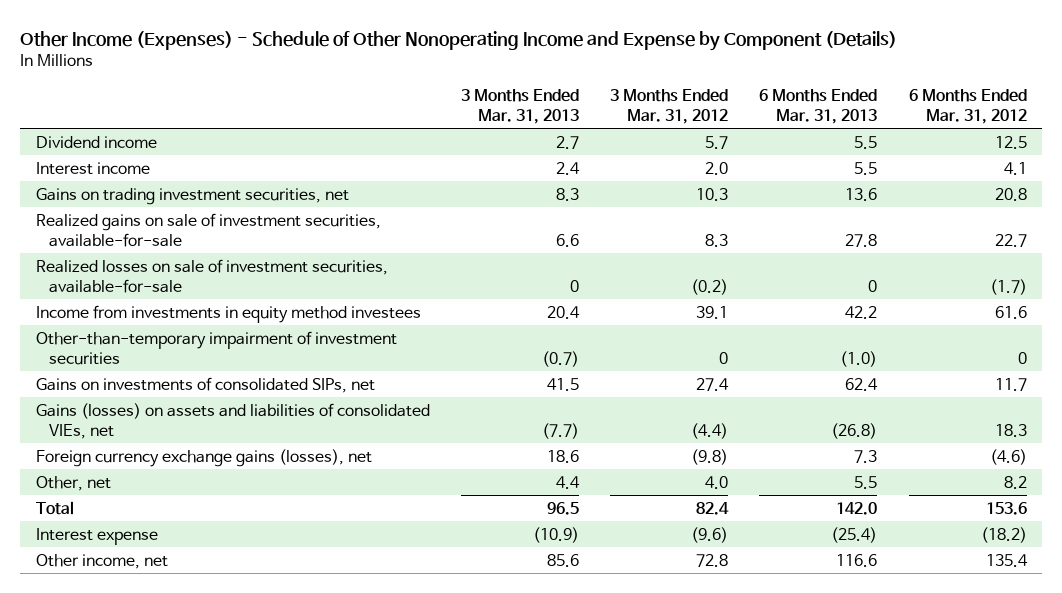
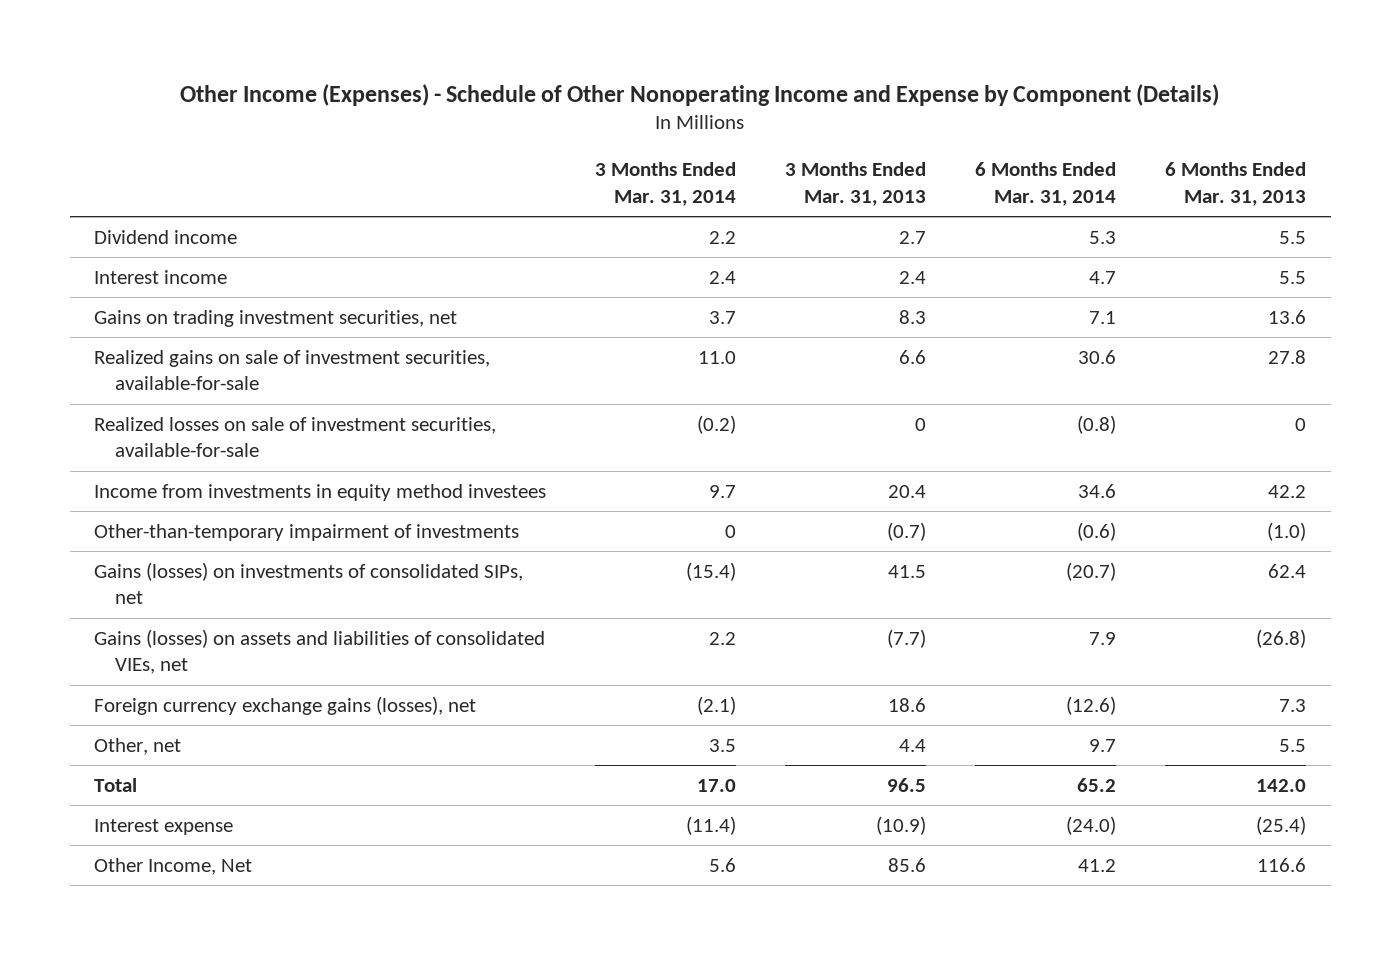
- | 3 Months Ended Mar. 31, 2013 | 3 Months Ended Mar. 31, 2012 | 6 Months Ended Mar. 31, 2013 | 6 Months Ended Mar. 31, 2012
+ | 3 Months Ended Mar. 31, 2014 | 3 Months Ended Mar. 31, 2013 | 6 Months Ended Mar. 31, 2014 | 6 Months Ended Mar. 31, 2013
- Other-than-temporary impairment of investment securities | (0.7) | 0 | (1.0) | 0
- Gains on investments of consolidated SIPs, net | 41.5 | 27.4 | 62.4 | 11.7
+ Other-than-temporary impairment of investments | 0 | (0.7) | (0.6) | (1.0)
+ Gains (losses) on investments of consolidated SIPs, net | (15.4) | 41.5 | (20.7) | 62.4
- Other income, net | 85.6 | 72.8 | 116.6 | 135.4
+ Other Income, Net | 5.6 | 85.6 | 41.2 | 116.6

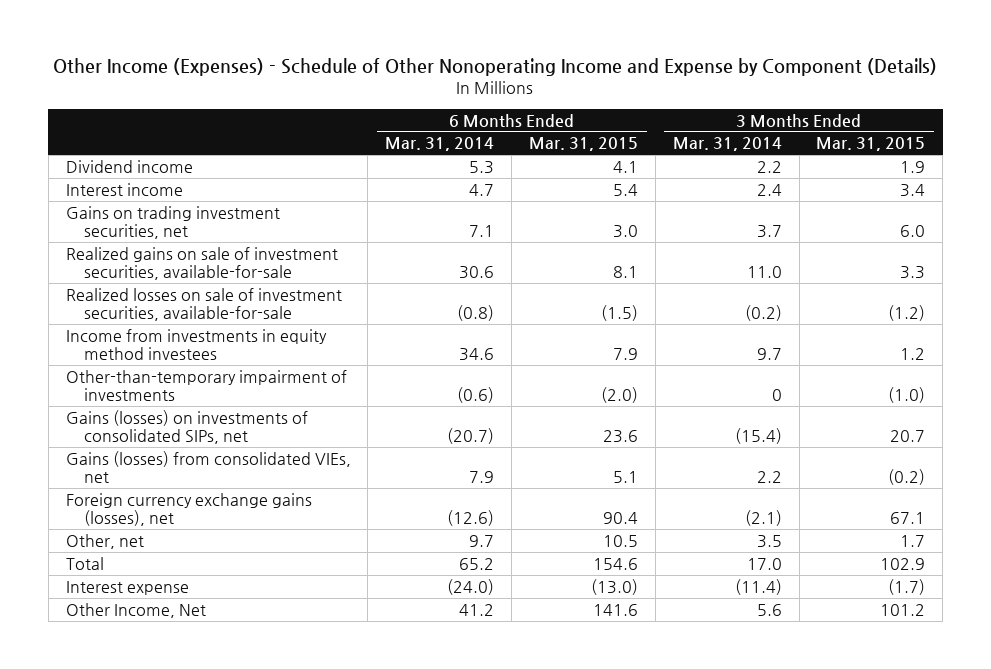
- | 3 Months Ended Mar. 31, 2014 | 3 Months Ended Mar. 31, 2013 | 6 Months Ended Mar. 31, 2014 | 6 Months Ended Mar. 31, 2013
+ | 6 Months Ended Mar. 31, 2014 | 6 Months Ended Mar. 31, 2015 | 3 Months Ended Mar. 31, 2014 | 3 Months Ended Mar. 31, 2015
- Gains (losses) on assets and liabilities of consolidated VIEs, net | 2.2 | (7.7) | 7.9 | (26.8)
+ Gains (losses) from consolidated VIEs, net | 7.9 | 5.1 | 2.2 | (0.2)

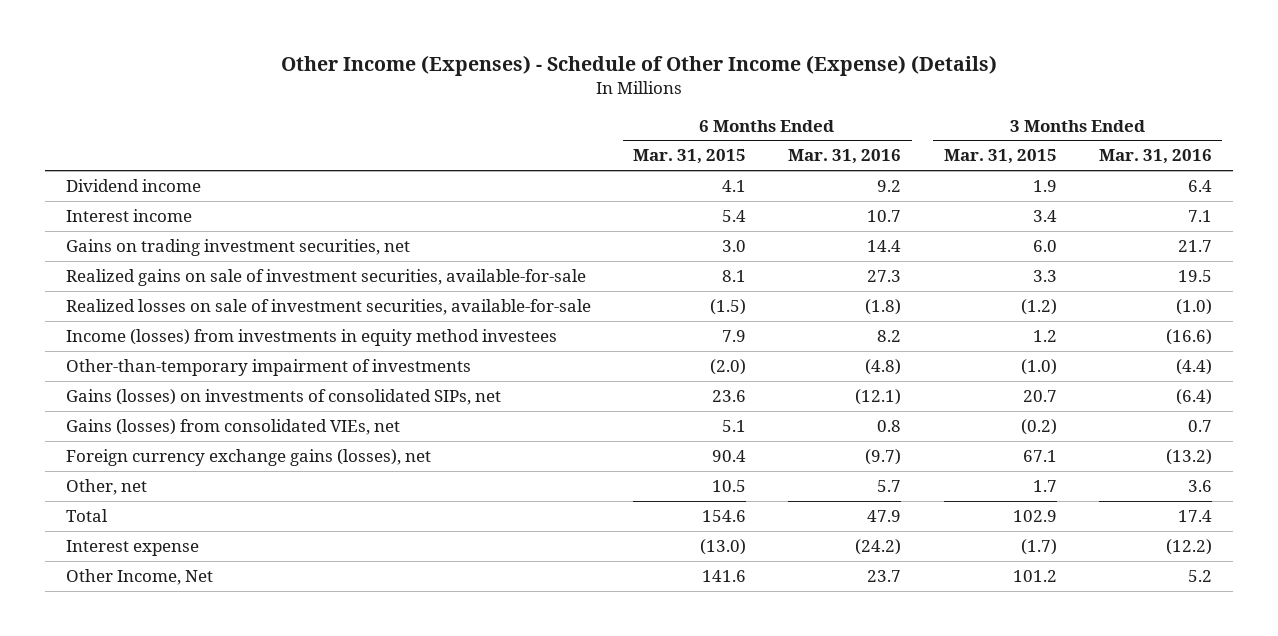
- Other Income (Expenses) - Schedule of Other Nonoperating Income and Expense by Component (Details)
+ Other Income (Expenses) - Schedule of Other Income (Expense) (Details)
- | 6 Months Ended Mar. 31, 2014 | 6 Months Ended Mar. 31, 2015 | 3 Months Ended Mar. 31, 2014 | 3 Months Ended Mar. 31, 2015
+ | 6 Months Ended Mar. 31, 2015 | 6 Months Ended Mar. 31, 2016 | 3 Months Ended Mar. 31, 2015 | 3 Months Ended Mar. 31, 2016
- Income from investments in equity method investees | 34.6 | 7.9 | 9.7 | 1.2
+ Income (losses) from investments in equity method investees | 7.9 | 8.2 | 1.2 | (16.6)

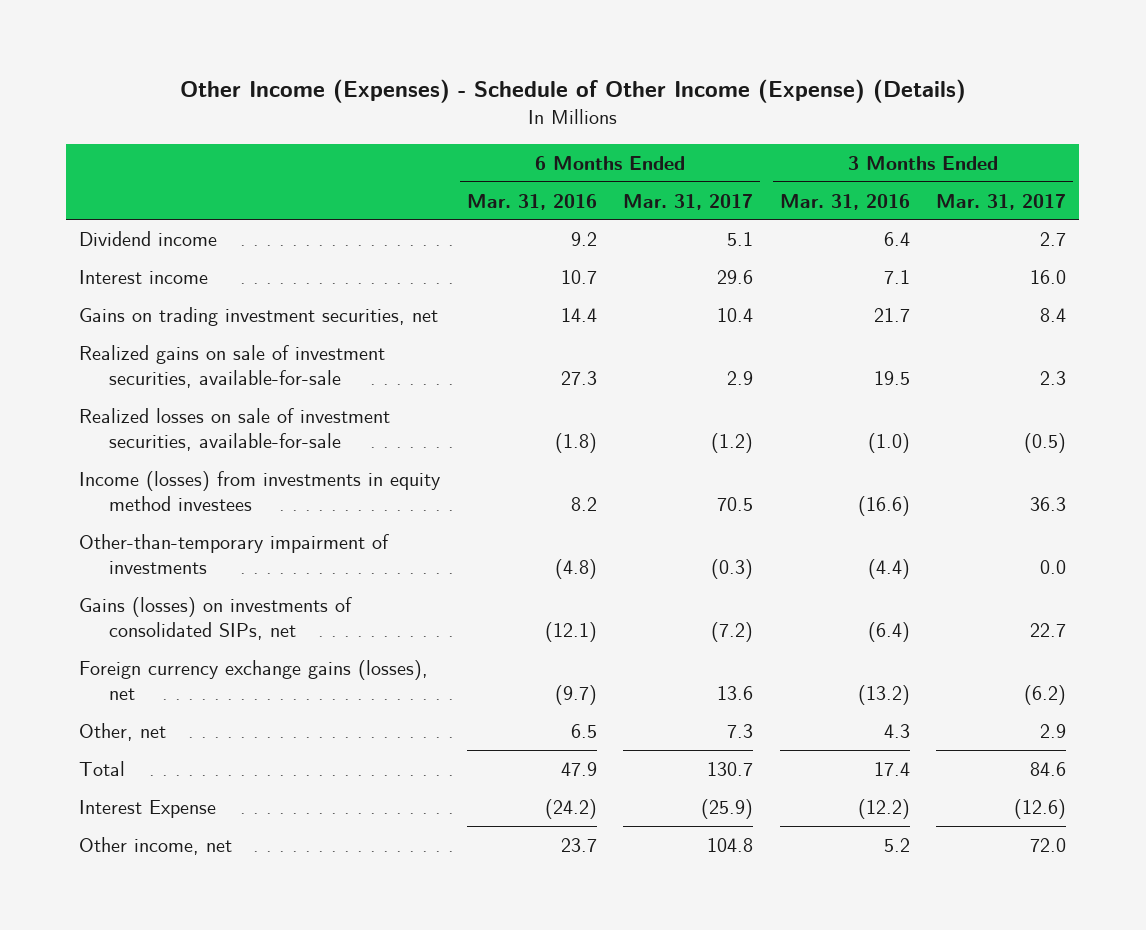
- | 6 Months Ended Mar. 31, 2015 | 6 Months Ended Mar. 31, 2016 | 3 Months Ended Mar. 31, 2015 | 3 Months Ended Mar. 31, 2016
+ | 6 Months Ended Mar. 31, 2016 | 6 Months Ended Mar. 31, 2017 | 3 Months Ended Mar. 31, 2016 | 3 Months Ended Mar. 31, 2017
- Gains (losses) from consolidated VIEs, net | 5.1 | 0.8 | (0.2) | 0.7
- Other, net | 10.5 | 5.7 | 1.7 | 3.6
+ Other, net | 6.5 | 7.3 | 4.3 | 2.9
- Interest expense | (13.0) | (24.2) | (1.7) | (12.2)
- Other Income, Net | 141.6 | 23.7 | 101.2 | 5.2
+ Interest Expense | (24.2) | (25.9) | (12.2) | (12.6)
+ Other income, net | 23.7 | 104.8 | 5.2 | 72.0

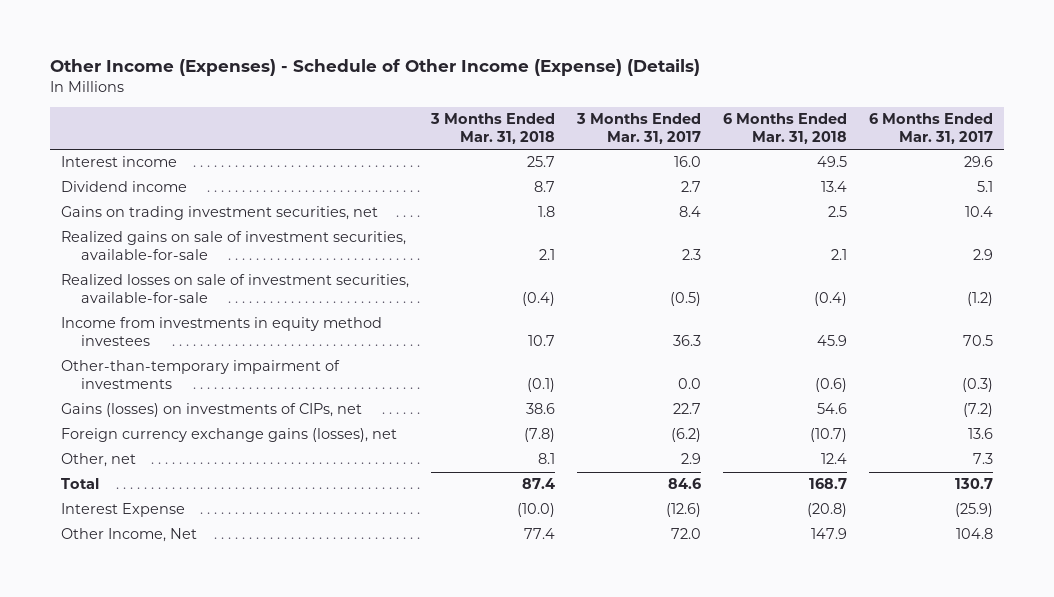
- | 6 Months Ended Mar. 31, 2016 | 6 Months Ended Mar. 31, 2017 | 3 Months Ended Mar. 31, 2016 | 3 Months Ended Mar. 31, 2017
+ | 3 Months Ended Mar. 31, 2018 | 3 Months Ended Mar. 31, 2017 | 6 Months Ended Mar. 31, 2018 | 6 Months Ended Mar. 31, 2017
moved down: Dividend income | 8.7 | 2.7 | 13.4 | 5.1
- Income (losses) from investments in equity method investees | 8.2 | 70.5 | (16.6) | 36.3
+ Income from investments in equity method investees | 10.7 | 36.3 | 45.9 | 70.5
- Gains (losses) on investments of consolidated SIPs, net | (12.1) | (7.2) | (6.4) | 22.7
+ Gains (losses) on investments of CIPs, net | 38.6 | 22.7 | 54.6 | (7.2)
- Other income, net | 23.7 | 104.8 | 5.2 | 72.0
+ Other Income, Net | 77.4 | 72.0 | 147.9 | 104.8

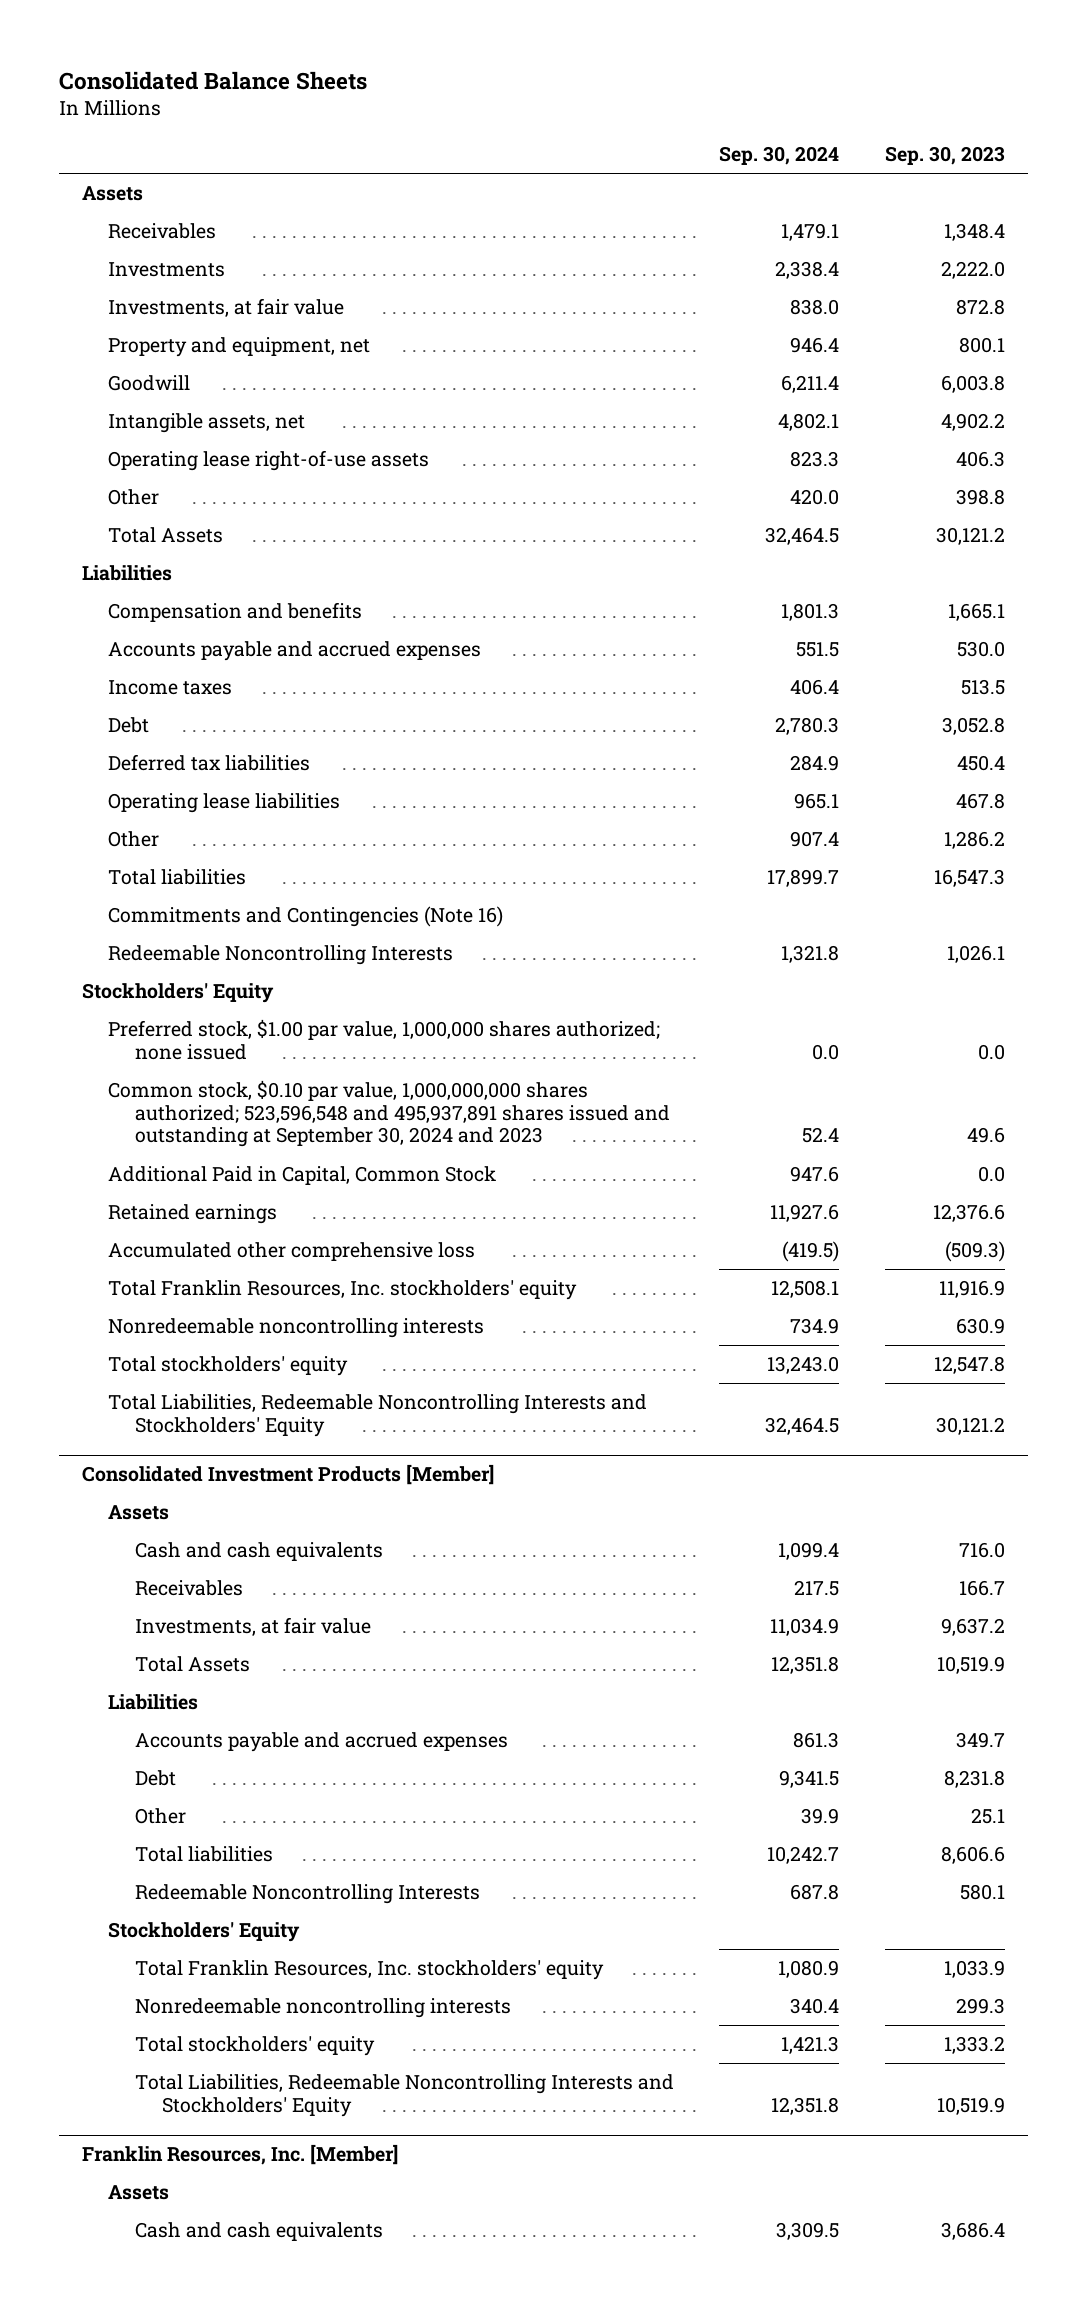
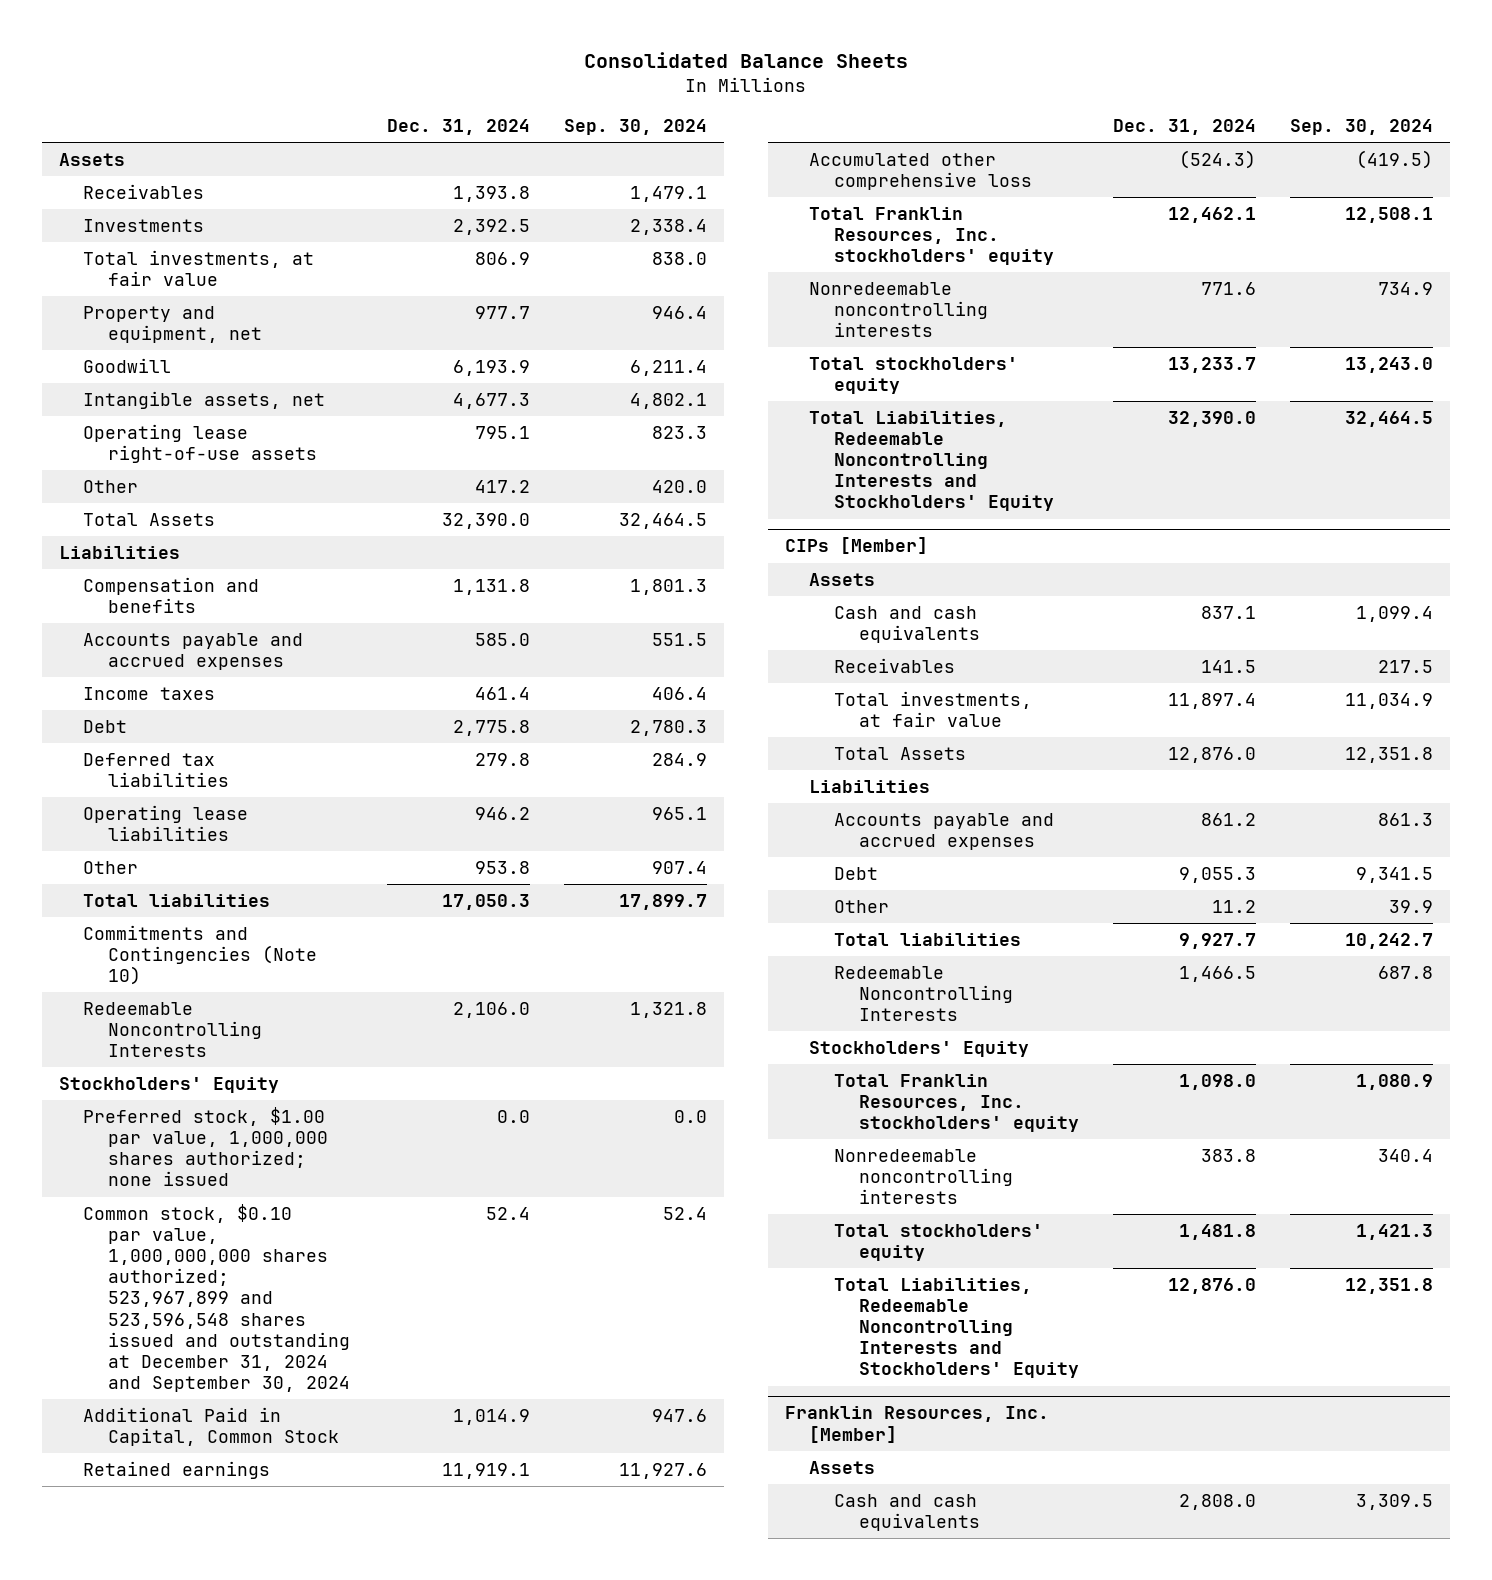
- | Sep. 30, 2024 | Sep. 30, 2023
+ | Dec. 31, 2024 | Sep. 30, 2024
- Investments, at fair value | 838.0 | 872.8
+ Total investments, at fair value | 806.9 | 838.0
- Commitments and Contingencies (Note 16)
+ Commitments and Contingencies (Note 10)
- Common stock, $0.10 par value, 1,000,000,000 shares authorized; 523,596,548 and 495,937,891 shares issued and outstanding at September 30, 2024 and 2023 | 52.4 | 49.6
+ Common stock, $0.10 par value, 1,000,000,000 shares authorized; 523,967,899 and 523,596,548 shares issued and outstanding at December 31, 2024 and September 30, 2024 | 52.4 | 52.4
- Consolidated Investment Products [Member]
+ CIPs [Member]
- Investments, at fair value | 11,034.9 | 9,637.2
+ Total investments, at fair value | 11,897.4 | 11,034.9

